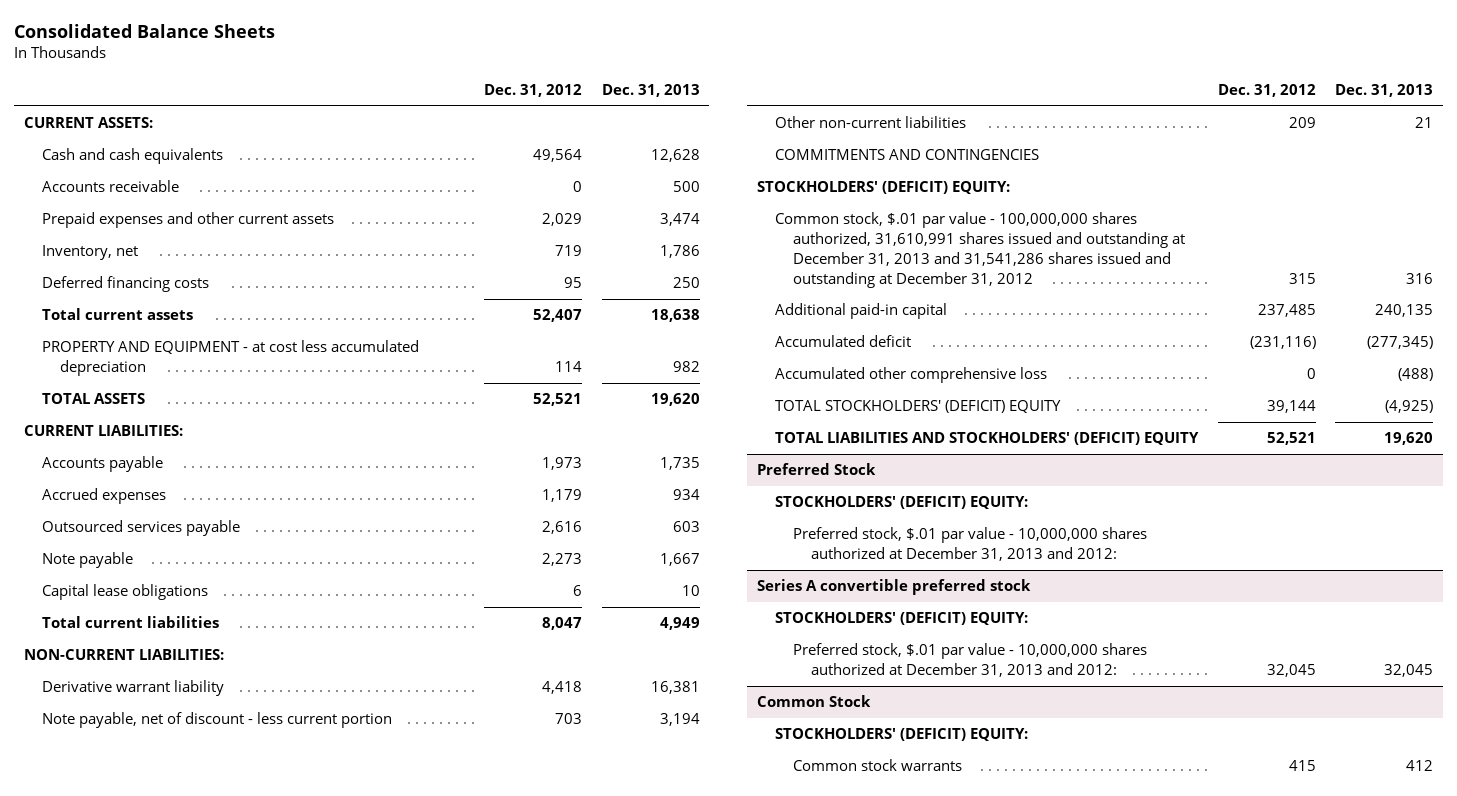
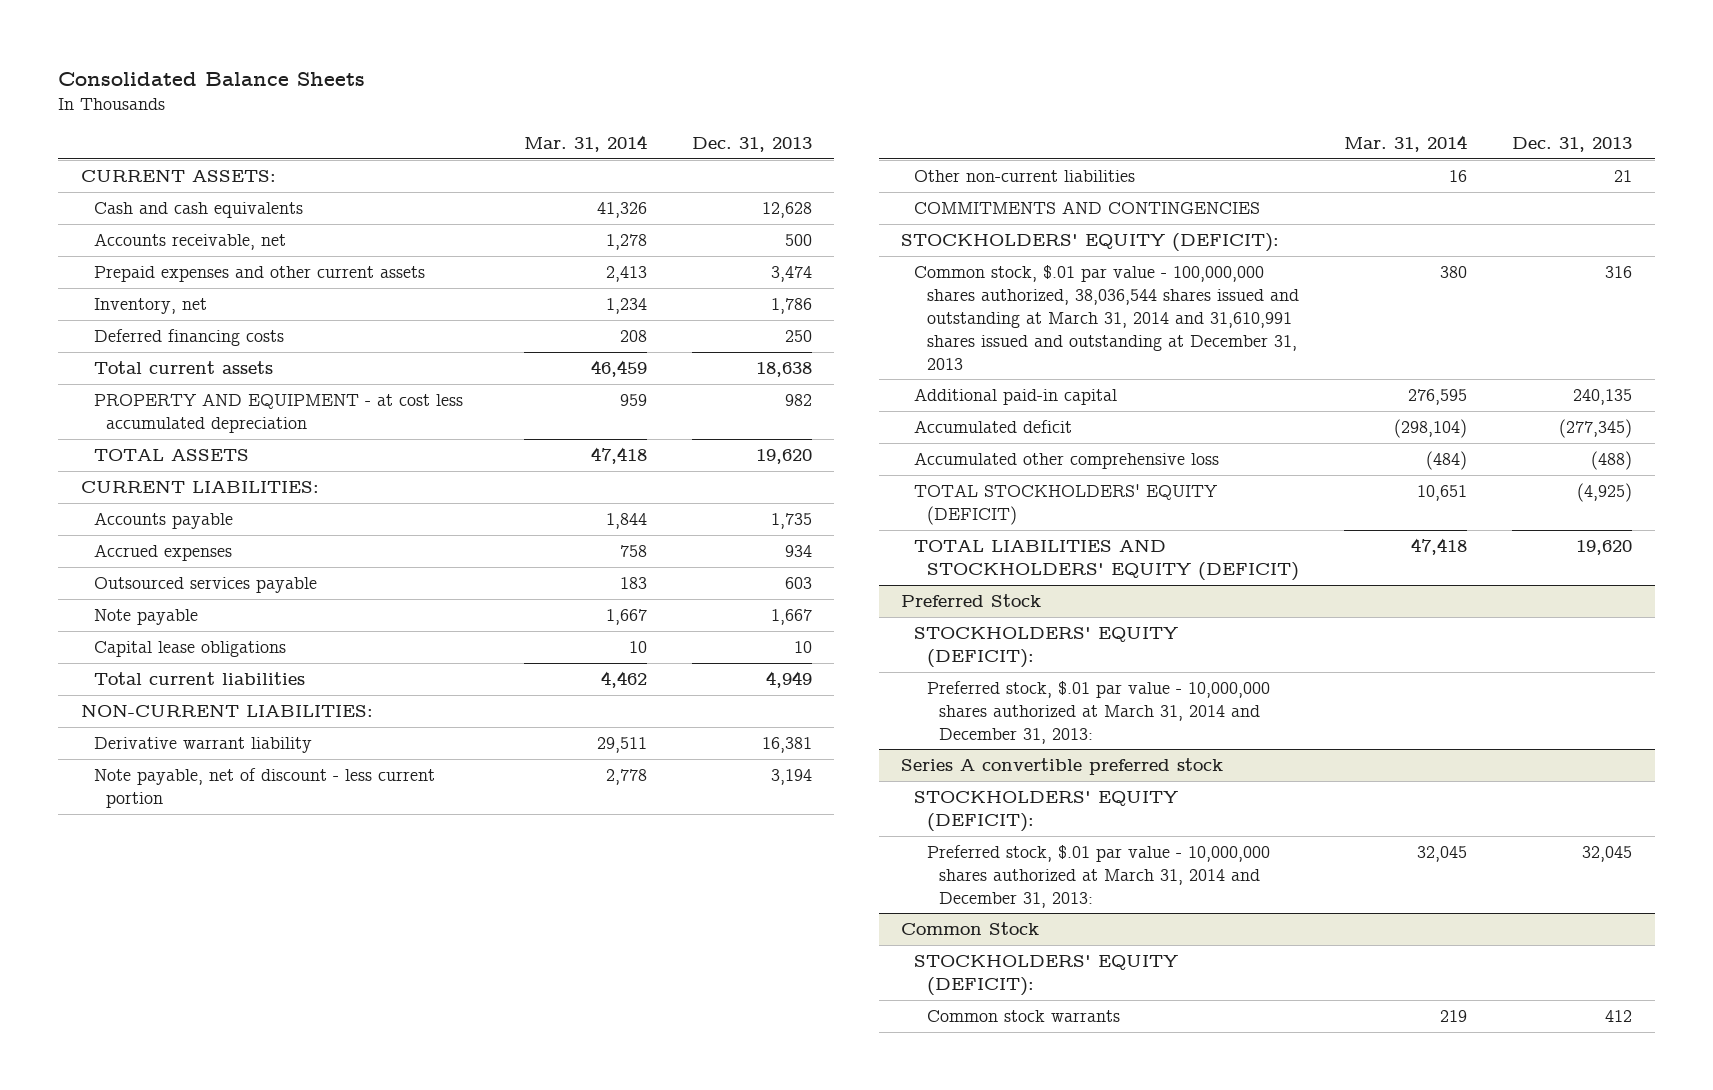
- | Dec. 31, 2012 | Dec. 31, 2013
+ | Mar. 31, 2014 | Dec. 31, 2013
- Accounts receivable | 0 | 500
+ Accounts receivable, net | 1,278 | 500
- STOCKHOLDERS' (DEFICIT) EQUITY:
- Common stock, $.01 par value - 100,000,000 shares authorized, 31,610,991 shares issued and outstanding at December 31, 2013 and 31,541,286 shares issued and outstanding at December 31, 2012 | 315 | 316
+ STOCKHOLDERS' EQUITY (DEFICIT):
+ Common stock, $.01 par value - 100,000,000 shares authorized, 38,036,544 shares issued and outstanding at March 31, 2014 and 31,610,991 shares issued and outstanding at December 31, 2013 | 380 | 316
- TOTAL STOCKHOLDERS' (DEFICIT) EQUITY | 39,144 | (4,925)
- TOTAL LIABILITIES AND STOCKHOLDERS' (DEFICIT) EQUITY | 52,521 | 19,620
+ TOTAL STOCKHOLDERS' EQUITY (DEFICIT) | 10,651 | (4,925)
+ TOTAL LIABILITIES AND STOCKHOLDERS' EQUITY (DEFICIT) | 47,418 | 19,620
@ Preferred Stock
- STOCKHOLDERS' (DEFICIT) EQUITY:
- Preferred stock, $.01 par value - 10,000,000 shares authorized at December 31, 2013 and 2012:
+ STOCKHOLDERS' EQUITY (DEFICIT):
+ Preferred stock, $.01 par value - 10,000,000 shares authorized at March 31, 2014 and December 31, 2013:
@ Series A convertible preferred stock
- STOCKHOLDERS' (DEFICIT) EQUITY:
- Preferred stock, $.01 par value - 10,000,000 shares authorized at December 31, 2013 and 2012: | 32,045 | 32,045
+ STOCKHOLDERS' EQUITY (DEFICIT):
+ Preferred stock, $.01 par value - 10,000,000 shares authorized at March 31, 2014 and December 31, 2013: | 32,045 | 32,045
@ Common Stock
- STOCKHOLDERS' (DEFICIT) EQUITY:
+ STOCKHOLDERS' EQUITY (DEFICIT):

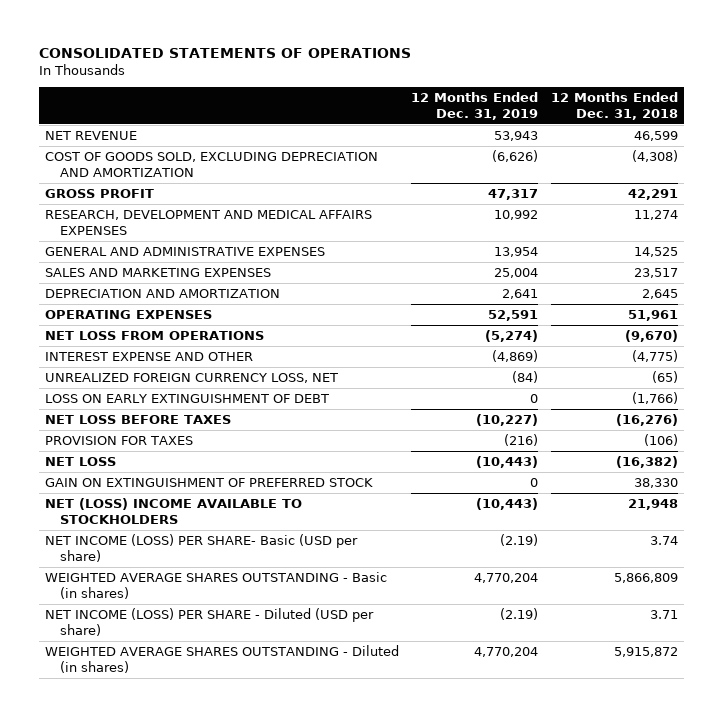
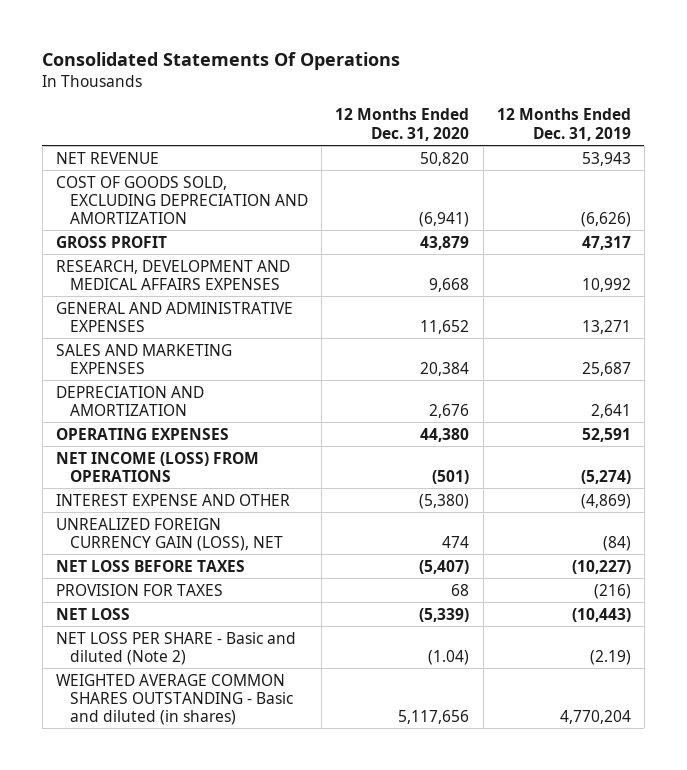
- CONSOLIDATED STATEMENTS OF OPERATIONS
+ Consolidated Statements Of Operations
- | 12 Months Ended Dec. 31, 2019 | 12 Months Ended Dec. 31, 2018
+ | 12 Months Ended Dec. 31, 2020 | 12 Months Ended Dec. 31, 2019
- GENERAL AND ADMINISTRATIVE EXPENSES | 13,954 | 14,525
- SALES AND MARKETING EXPENSES | 25,004 | 23,517
+ GENERAL AND ADMINISTRATIVE EXPENSES | 11,652 | 13,271
+ SALES AND MARKETING EXPENSES | 20,384 | 25,687
- NET LOSS FROM OPERATIONS | (5,274) | (9,670)
+ NET INCOME (LOSS) FROM OPERATIONS | (501) | (5,274)
- UNREALIZED FOREIGN CURRENCY LOSS, NET | (84) | (65)
- LOSS ON EARLY EXTINGUISHMENT OF DEBT | 0 | (1,766)
+ UNREALIZED FOREIGN CURRENCY GAIN (LOSS), NET | 474 | (84)
- GAIN ON EXTINGUISHMENT OF PREFERRED STOCK | 0 | 38,330
- NET (LOSS) INCOME AVAILABLE TO STOCKHOLDERS | (10,443) | 21,948
- NET INCOME (LOSS) PER SHARE- Basic (USD per share) | (2.19) | 3.74
- WEIGHTED AVERAGE SHARES OUTSTANDING - Basic (in shares) | 4,770,204 | 5,866,809
- NET INCOME (LOSS) PER SHARE - Diluted (USD per share) | (2.19) | 3.71
- WEIGHTED AVERAGE SHARES OUTSTANDING - Diluted (in shares) | 4,770,204 | 5,915,872
+ NET LOSS PER SHARE - Basic and diluted (Note 2) | (1.04) | (2.19)
+ WEIGHTED AVERAGE COMMON SHARES OUTSTANDING - Basic and diluted (in shares) | 5,117,656 | 4,770,204

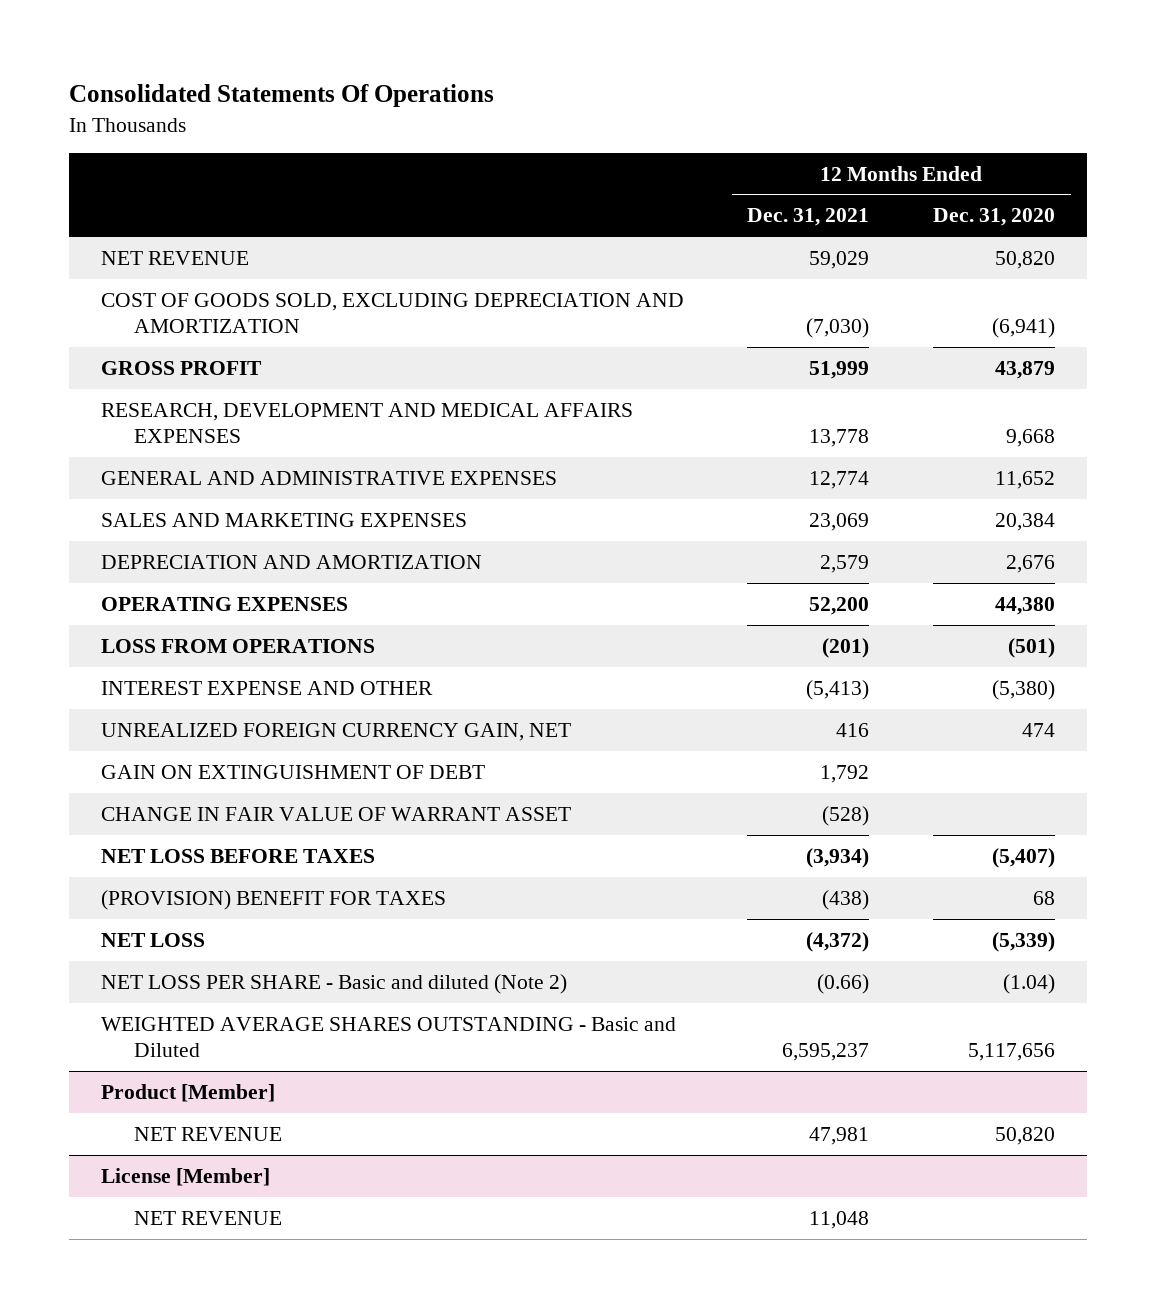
- | 12 Months Ended Dec. 31, 2020 | 12 Months Ended Dec. 31, 2019
+ | 12 Months Ended Dec. 31, 2021 | 12 Months Ended Dec. 31, 2020
- NET INCOME (LOSS) FROM OPERATIONS | (501) | (5,274)
+ LOSS FROM OPERATIONS | (201) | (501)
- UNREALIZED FOREIGN CURRENCY GAIN (LOSS), NET | 474 | (84)
+ UNREALIZED FOREIGN CURRENCY GAIN, NET | 416 | 474
+ GAIN ON EXTINGUISHMENT OF DEBT | 1,792 |
+ CHANGE IN FAIR VALUE OF WARRANT ASSET | (528) |
- PROVISION FOR TAXES | 68 | (216)
+ (PROVISION) BENEFIT FOR TAXES | (438) | 68
- WEIGHTED AVERAGE COMMON SHARES OUTSTANDING - Basic and diluted (in shares) | 5,117,656 | 4,770,204
+ WEIGHTED AVERAGE SHARES OUTSTANDING - Basic and Diluted | 6,595,237 | 5,117,656
+ Product [Member]
+ NET REVENUE | 47,981 | 50,820
+ License [Member]
+ NET REVENUE | 11,048 |

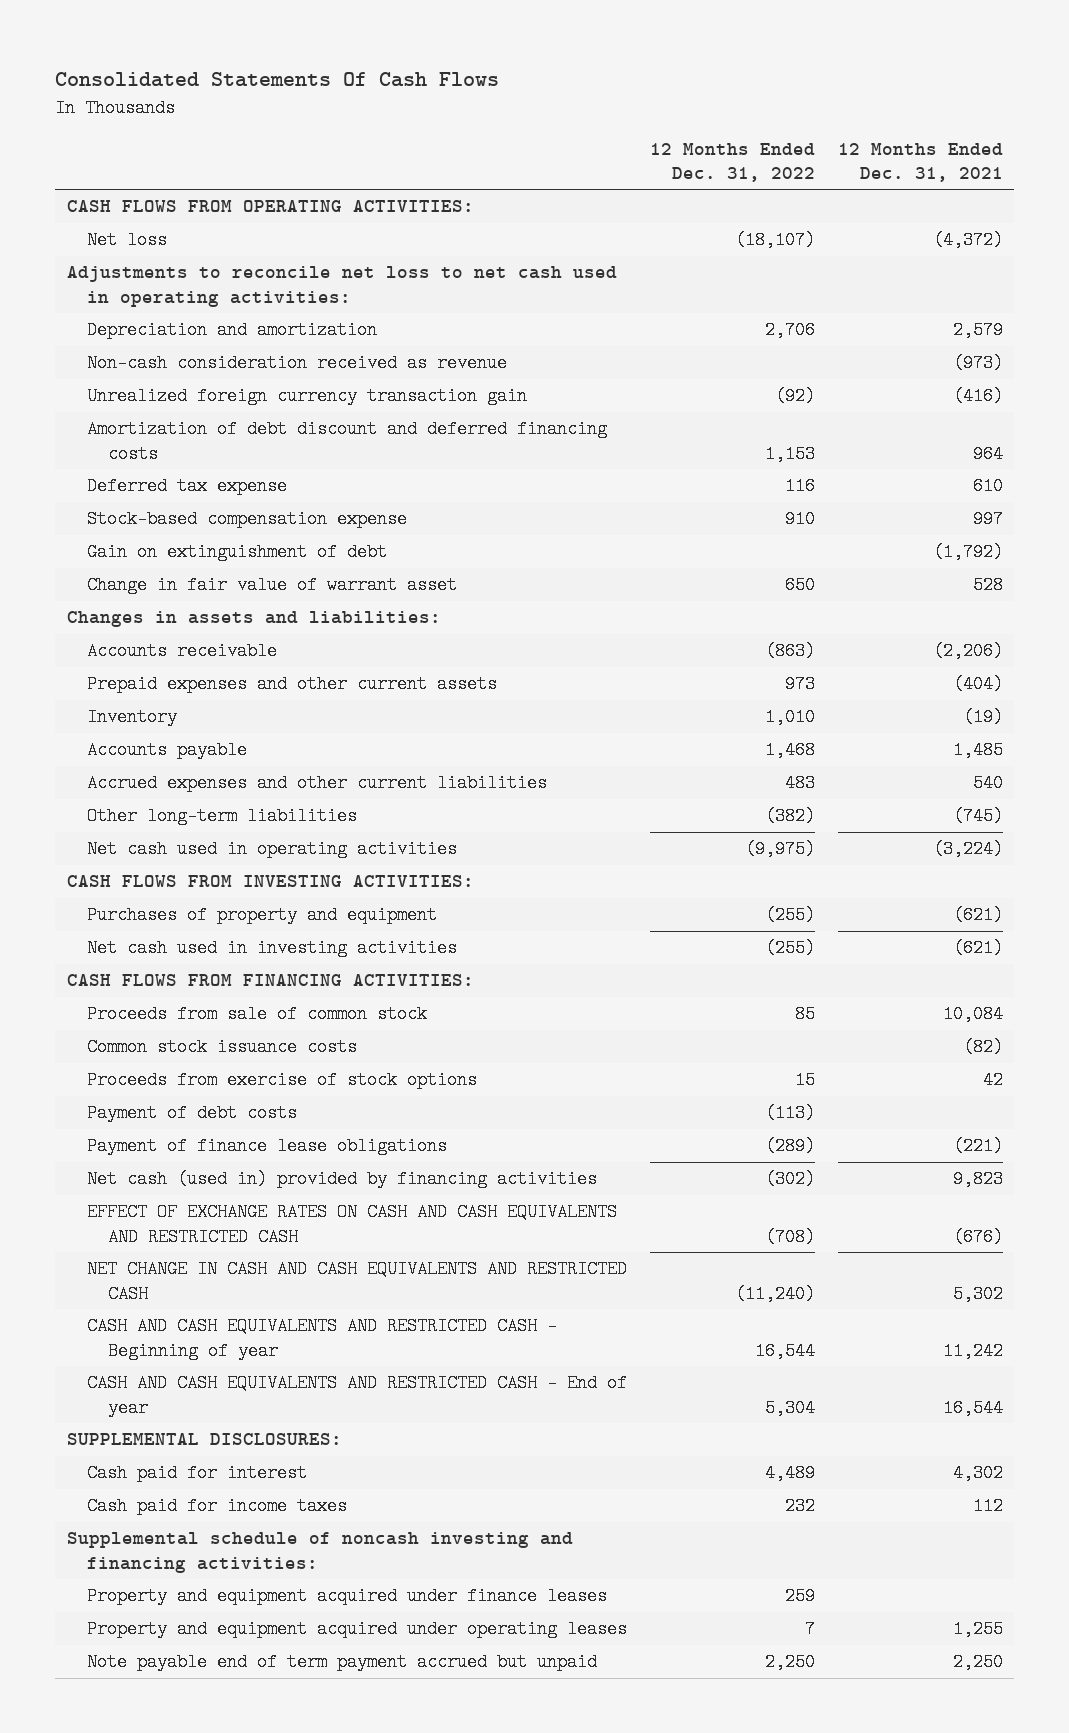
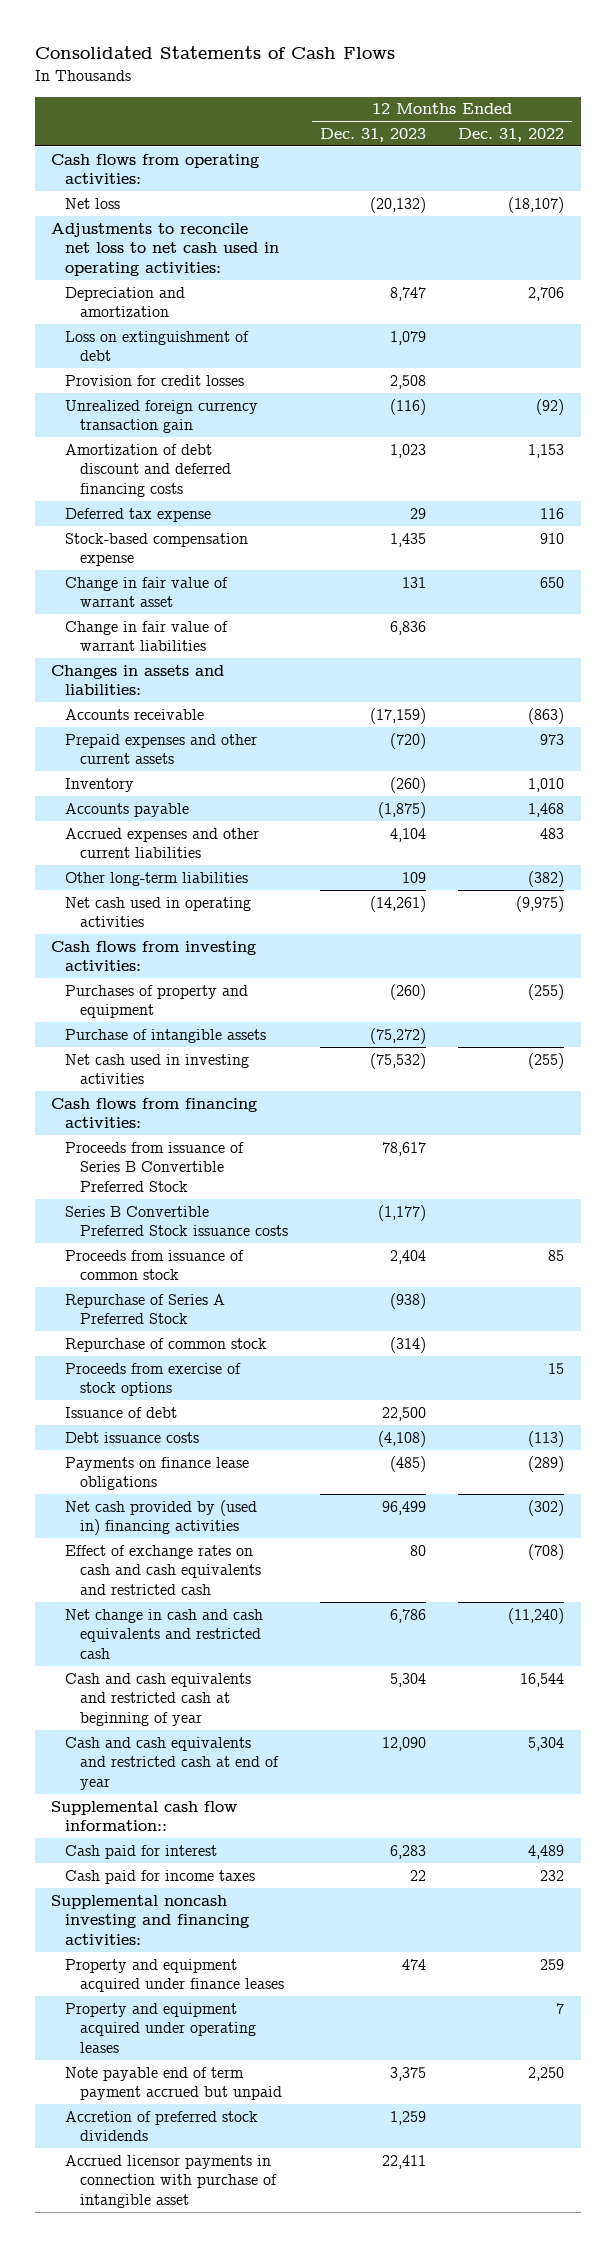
- Consolidated Statements Of Cash Flows
+ Consolidated Statements of Cash Flows
- | 12 Months Ended Dec. 31, 2022 | 12 Months Ended Dec. 31, 2021
+ | 12 Months Ended Dec. 31, 2023 | 12 Months Ended Dec. 31, 2022
- CASH FLOWS FROM OPERATING ACTIVITIES:
+ Cash flows from operating activities:
- Non-cash consideration received as revenue | | (973)
+ Loss on extinguishment of debt | 1,079 |
+ Provision for credit losses | 2,508 |
- Gain on extinguishment of debt | | (1,792)
+ Change in fair value of warrant liabilities | 6,836 |
- CASH FLOWS FROM INVESTING ACTIVITIES:
+ Cash flows from investing activities:
+ Purchase of intangible assets | (75,272) |
- CASH FLOWS FROM FINANCING ACTIVITIES:
- Proceeds from sale of common stock | 85 | 10,084
- Common stock issuance costs | | (82)
+ Cash flows from financing activities:
+ Proceeds from issuance of Series B Convertible Preferred Stock | 78,617 |
+ Series B Convertible Preferred Stock issuance costs | (1,177) |
+ Proceeds from issuance of common stock | 2,404 | 85
+ Repurchase of Series A Preferred Stock | (938) |
+ Repurchase of common stock | (314) |
- Payment of debt costs | (113) |
- Payment of finance lease obligations | (289) | (221)
- Net cash (used in) provided by financing activities | (302) | 9,823
- EFFECT OF EXCHANGE RATES ON CASH AND CASH EQUIVALENTS AND RESTRICTED CASH | (708) | (676)
- NET CHANGE IN CASH AND CASH EQUIVALENTS AND RESTRICTED CASH | (11,240) | 5,302
- CASH AND CASH EQUIVALENTS AND RESTRICTED CASH - Beginning of year | 16,544 | 11,242
- CASH AND CASH EQUIVALENTS AND RESTRICTED CASH - End of year | 5,304 | 16,544
- SUPPLEMENTAL DISCLOSURES:
+ Issuance of debt | 22,500 |
+ Debt issuance costs | (4,108) | (113)
+ Payments on finance lease obligations | (485) | (289)
+ Net cash provided by (used in) financing activities | 96,499 | (302)
+ Effect of exchange rates on cash and cash equivalents and restricted cash | 80 | (708)
+ Net change in cash and cash equivalents and restricted cash | 6,786 | (11,240)
+ Cash and cash equivalents and restricted cash at beginning of year | 5,304 | 16,544
+ Cash and cash equivalents and restricted cash at end of year | 12,090 | 5,304
+ Supplemental cash flow information::
- Supplemental schedule of noncash investing and financing activities:
+ Supplemental noncash investing and financing activities:
+ Accretion of preferred stock dividends | 1,259 |
+ Accrued licensor payments in connection with purchase of intangible asset | 22,411 |

